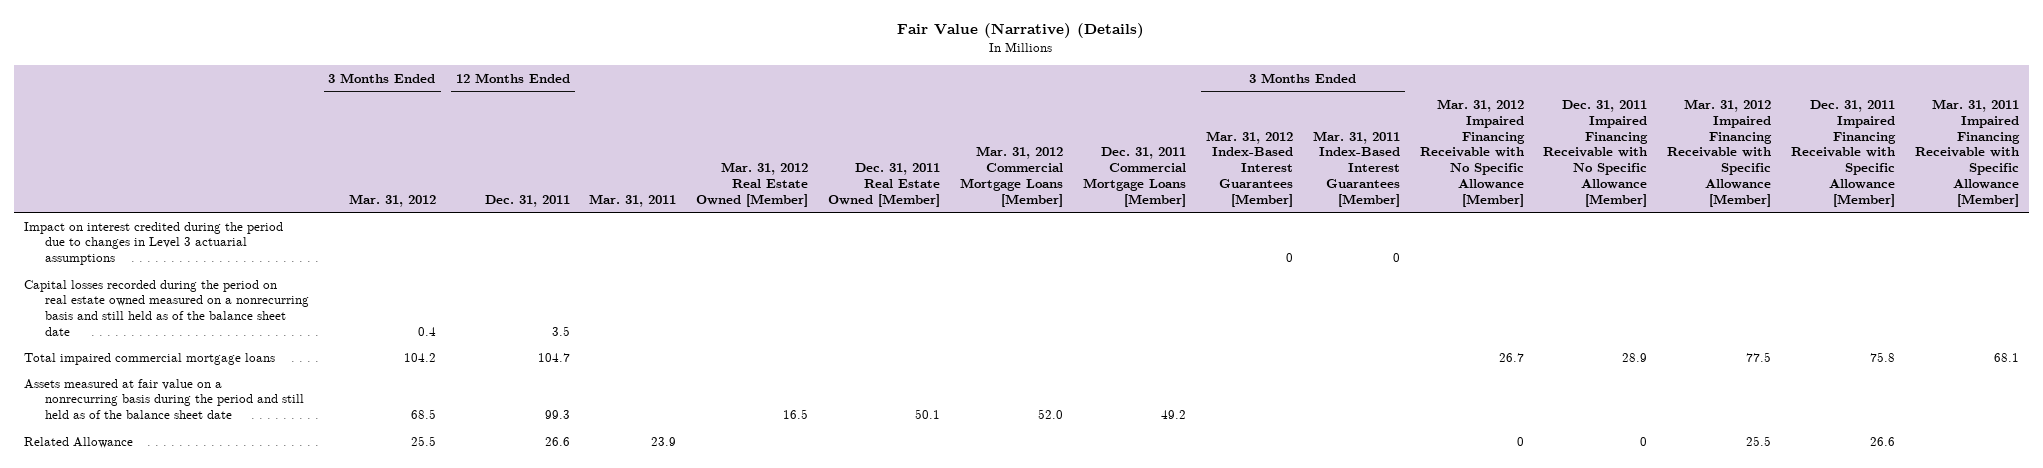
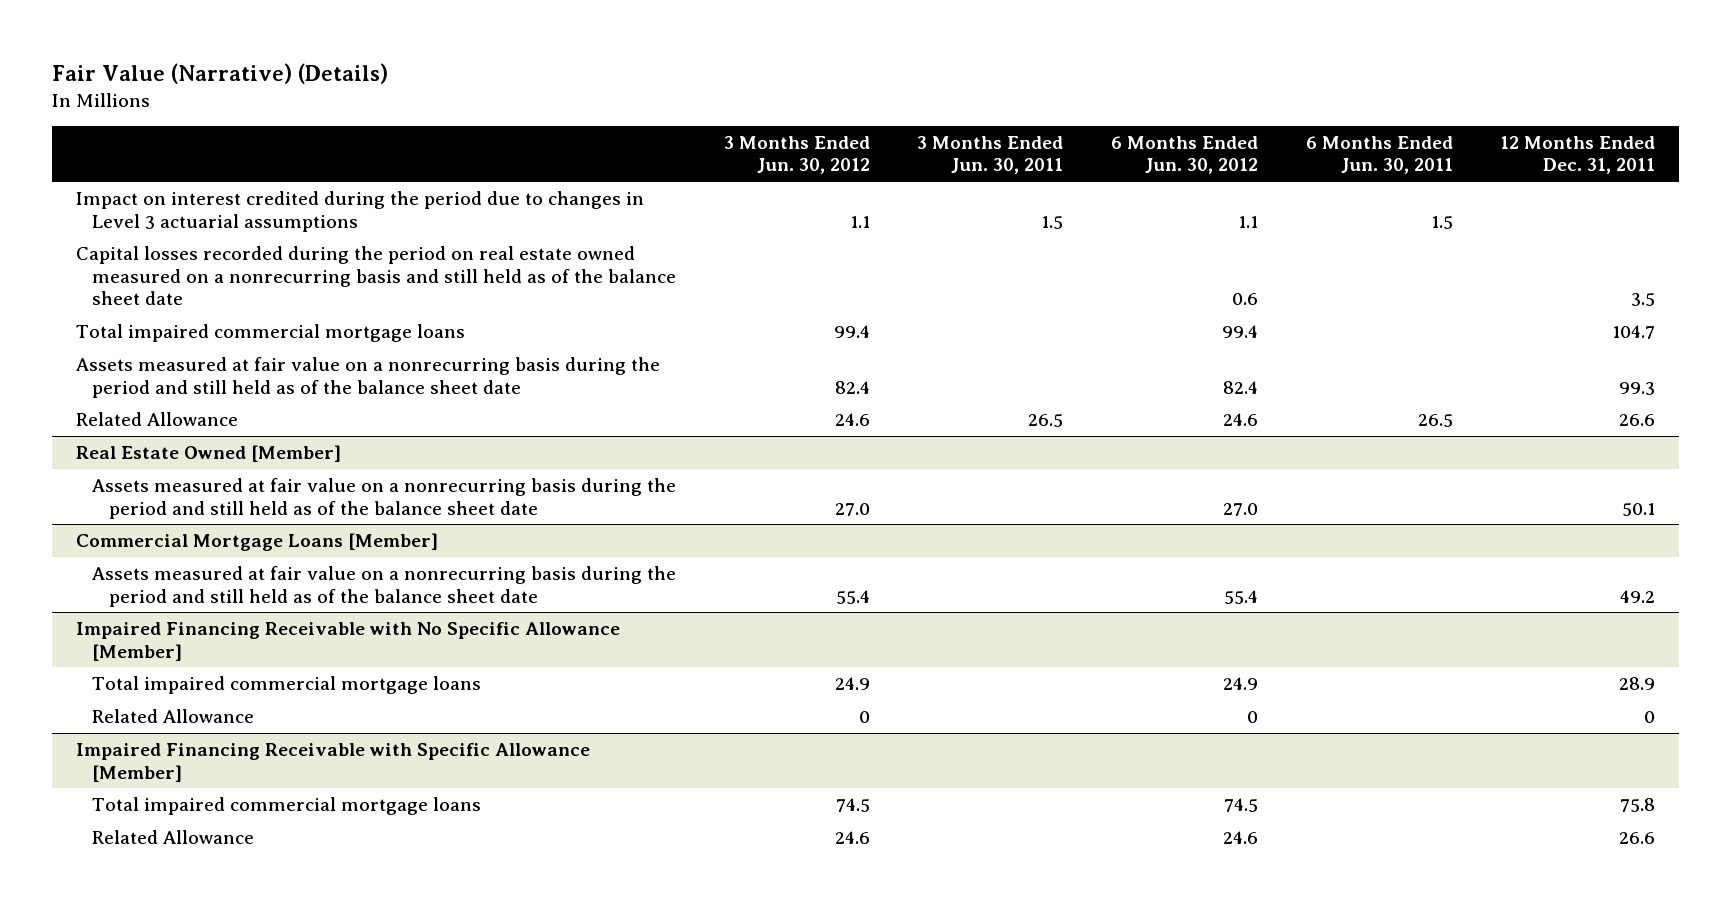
- | 3 Months Ended Mar. 31, 2012 | 12 Months Ended Dec. 31, 2011 | Mar. 31, 2011 | Mar. 31, 2012 Real Estate Owned [Member] | Dec. 31, 2011 Real Estate Owned [Member] | Mar. 31, 2012 Commercial Mortgage Loans [Member] | Dec. 31, 2011 Commercial Mortgage Loans [Member] | 3 Months Ended Mar. 31, 2012 Index-Based Interest Guarantees [Member] | 3 Months Ended Mar. 31, 2011 Index-Based Interest Guarantees [Member] | Mar. 31, 2012 Impaired Financing Receivable with No Specific Allowance [Member] | Dec. 31, 2011 Impaired Financing Receivable with No Specific Allowance [Member] | Mar. 31, 2012 Impaired Financing Receivable with Specific Allowance [Member] | Dec. 31, 2011 Impaired Financing Receivable with Specific Allowance [Member] | Mar. 31, 2011 Impaired Financing Receivable with Specific Allowance [Member]
+ | 3 Months Ended Jun. 30, 2012 | 3 Months Ended Jun. 30, 2011 | 6 Months Ended Jun. 30, 2012 | 6 Months Ended Jun. 30, 2011 | 12 Months Ended Dec. 31, 2011
+ Real Estate Owned [Member]
+ Assets measured at fair value on a nonrecurring basis during the period and still held as of the balance sheet date | 27.0 | | 27.0 | | 50.1
+ Commercial Mortgage Loans [Member]
+ Assets measured at fair value on a nonrecurring basis during the period and still held as of the balance sheet date | 55.4 | | 55.4 | | 49.2
+ Impaired Financing Receivable with No Specific Allowance [Member]
+ Total impaired commercial mortgage loans | 24.9 | | 24.9 | | 28.9
+ Related Allowance | 0 | | 0 | | 0
+ Impaired Financing Receivable with Specific Allowance [Member]
+ Total impaired commercial mortgage loans | 74.5 | | 74.5 | | 75.8
+ Related Allowance | 24.6 | | 24.6 | | 26.6

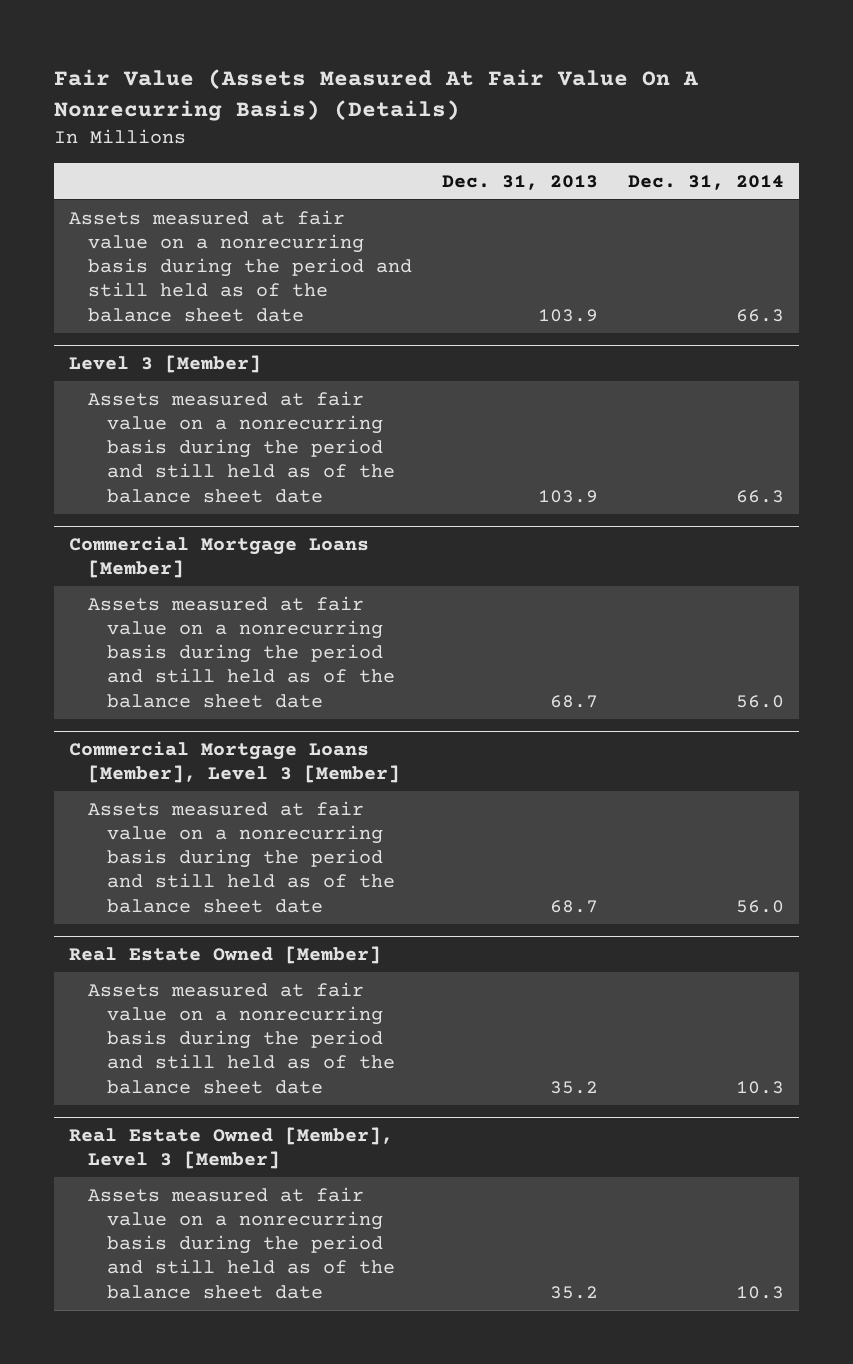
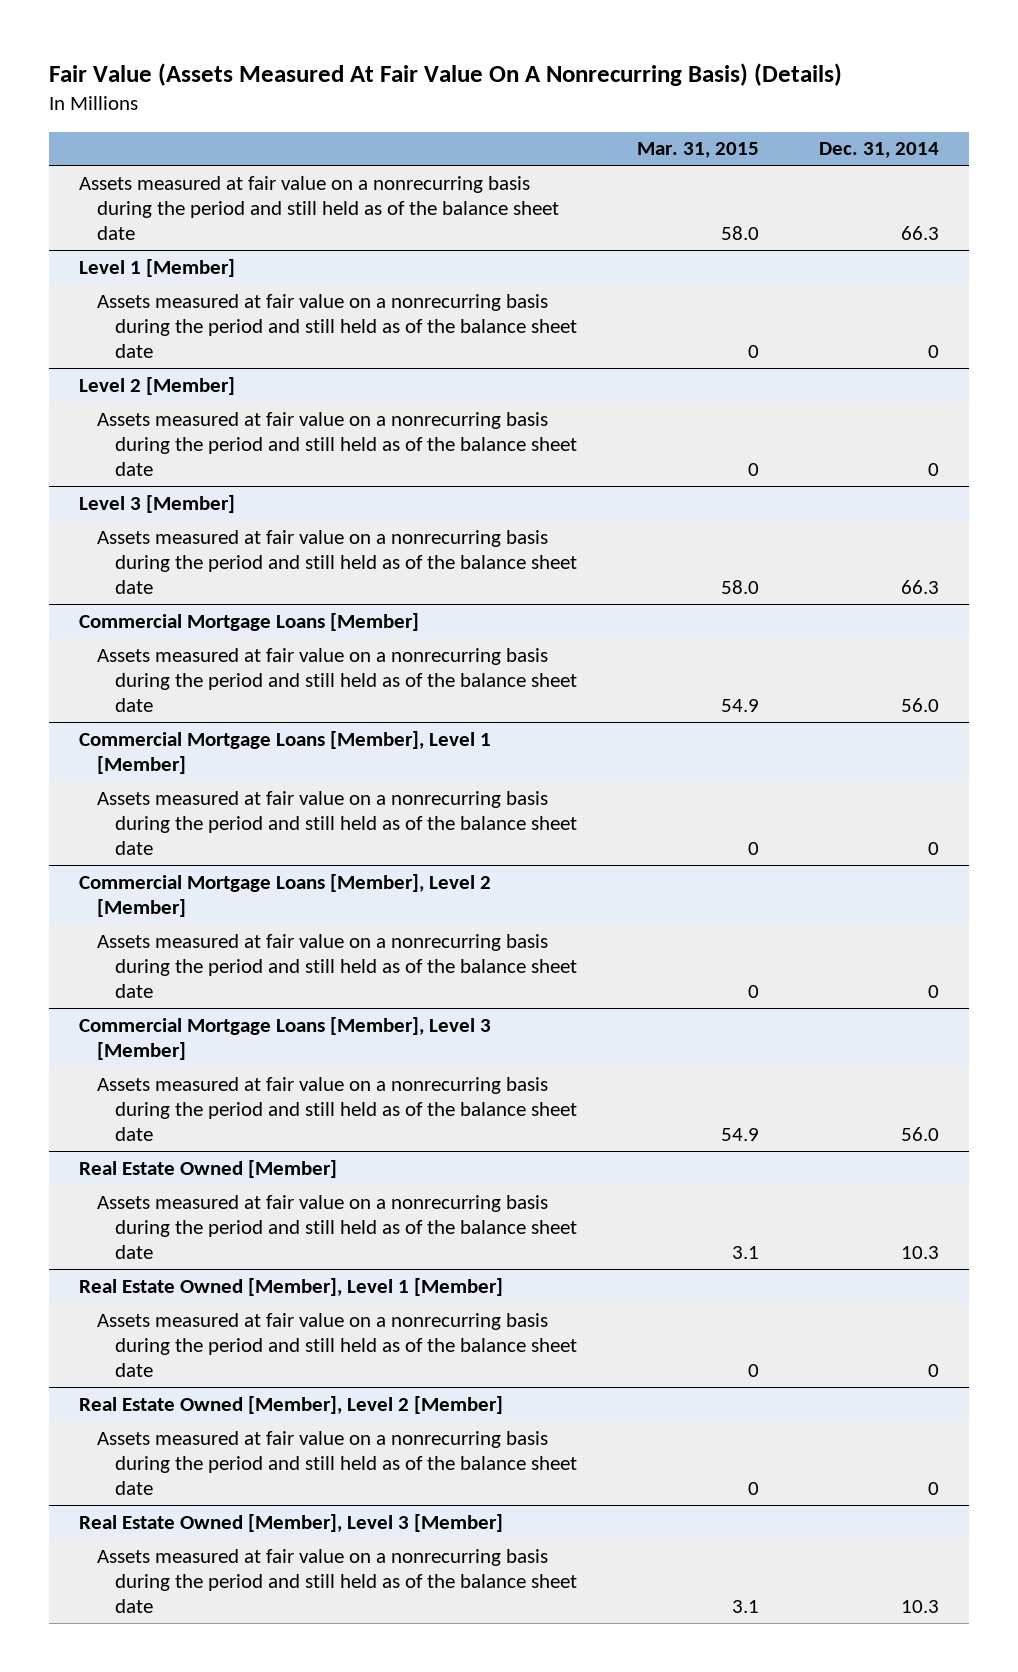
- | Dec. 31, 2013 | Dec. 31, 2014
+ | Mar. 31, 2015 | Dec. 31, 2014
+ Level 1 [Member]
+ Assets measured at fair value on a nonrecurring basis during the period and still held as of the balance sheet date | 0 | 0
+ Level 2 [Member]
+ Assets measured at fair value on a nonrecurring basis during the period and still held as of the balance sheet date | 0 | 0
+ Commercial Mortgage Loans [Member], Level 1 [Member]
+ Assets measured at fair value on a nonrecurring basis during the period and still held as of the balance sheet date | 0 | 0
+ Commercial Mortgage Loans [Member], Level 2 [Member]
+ Assets measured at fair value on a nonrecurring basis during the period and still held as of the balance sheet date | 0 | 0
+ Real Estate Owned [Member], Level 1 [Member]
+ Assets measured at fair value on a nonrecurring basis during the period and still held as of the balance sheet date | 0 | 0
+ Real Estate Owned [Member], Level 2 [Member]
+ Assets measured at fair value on a nonrecurring basis during the period and still held as of the balance sheet date | 0 | 0

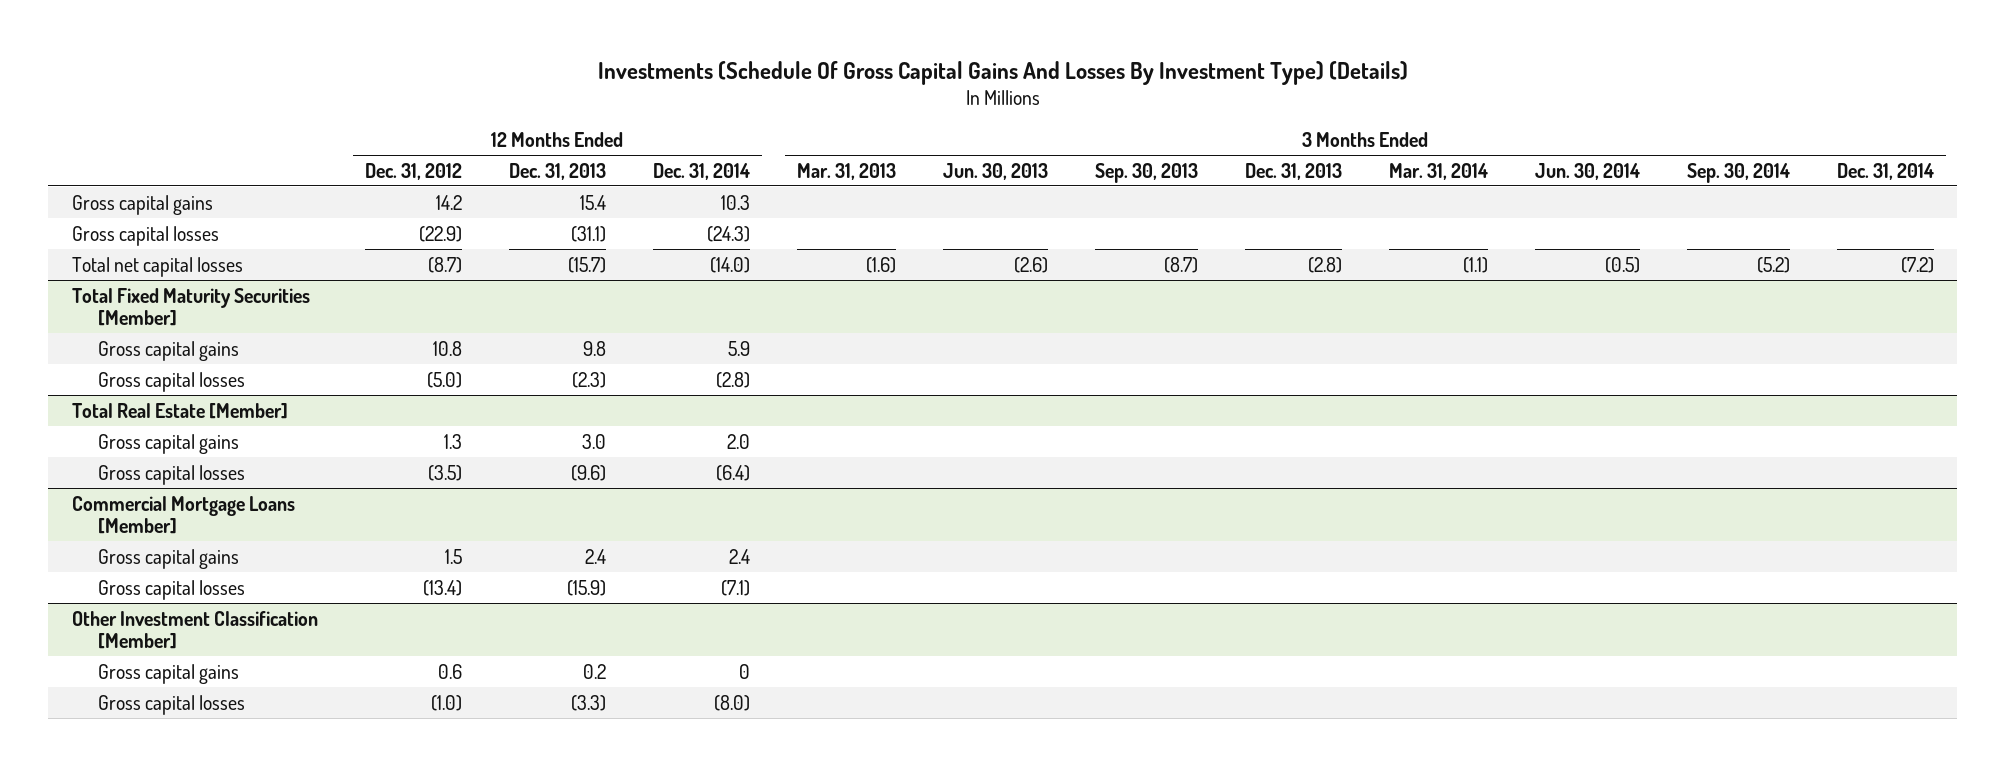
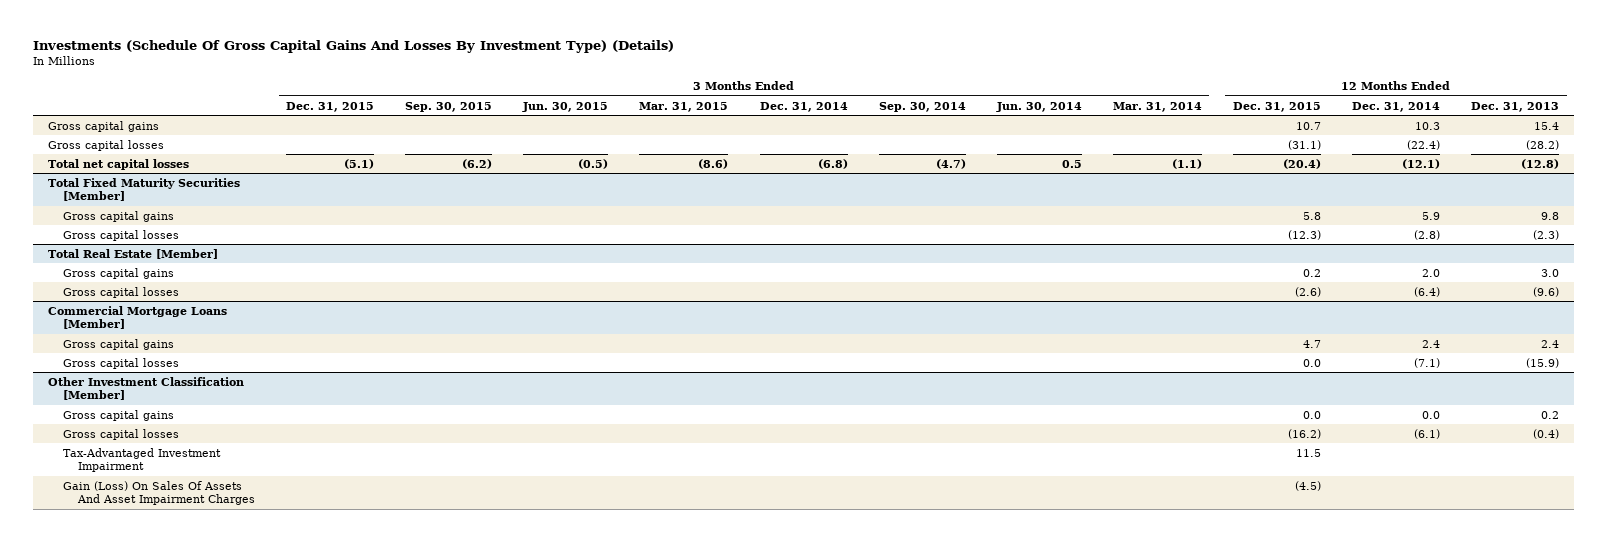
- | 12 Months Ended Dec. 31, 2012 | 12 Months Ended Dec. 31, 2013 | 12 Months Ended Dec. 31, 2014 | 3 Months Ended Mar. 31, 2013 | 3 Months Ended Jun. 30, 2013 | 3 Months Ended Sep. 30, 2013 | 3 Months Ended Dec. 31, 2013 | 3 Months Ended Mar. 31, 2014 | 3 Months Ended Jun. 30, 2014 | 3 Months Ended Sep. 30, 2014 | 3 Months Ended Dec. 31, 2014
+ | 3 Months Ended Dec. 31, 2015 | 3 Months Ended Sep. 30, 2015 | 3 Months Ended Jun. 30, 2015 | 3 Months Ended Mar. 31, 2015 | 3 Months Ended Dec. 31, 2014 | 3 Months Ended Sep. 30, 2014 | 3 Months Ended Jun. 30, 2014 | 3 Months Ended Mar. 31, 2014 | 12 Months Ended Dec. 31, 2015 | 12 Months Ended Dec. 31, 2014 | 12 Months Ended Dec. 31, 2013
- Gross capital losses | (22.9) | (31.1) | (24.3) | | | | | | | |
- Total net capital losses | (8.7) | (15.7) | (14.0) | (1.6) | (2.6) | (8.7) | (2.8) | (1.1) | (0.5) | (5.2) | (7.2)
+ Gross capital losses | | | | | | | | | (31.1) | (22.4) | (28.2)
+ Total net capital losses | (5.1) | (6.2) | (0.5) | (8.6) | (6.8) | (4.7) | 0.5 | (1.1) | (20.4) | (12.1) | (12.8)
@ Other Investment Classification [Member]
- Gross capital gains | 0.6 | 0.2 | 0 | | | | | | | |
- Gross capital losses | (1.0) | (3.3) | (8.0) | | | | | | | |
+ Gross capital gains | | | | | | | | | 0.0 | 0.0 | 0.2
+ Gross capital losses | | | | | | | | | (16.2) | (6.1) | (0.4)
+ Tax-Advantaged Investment Impairment | | | | | | | | | 11.5 | |
+ Gain (Loss) On Sales Of Assets And Asset Impairment Charges | | | | | | | | | (4.5) | |

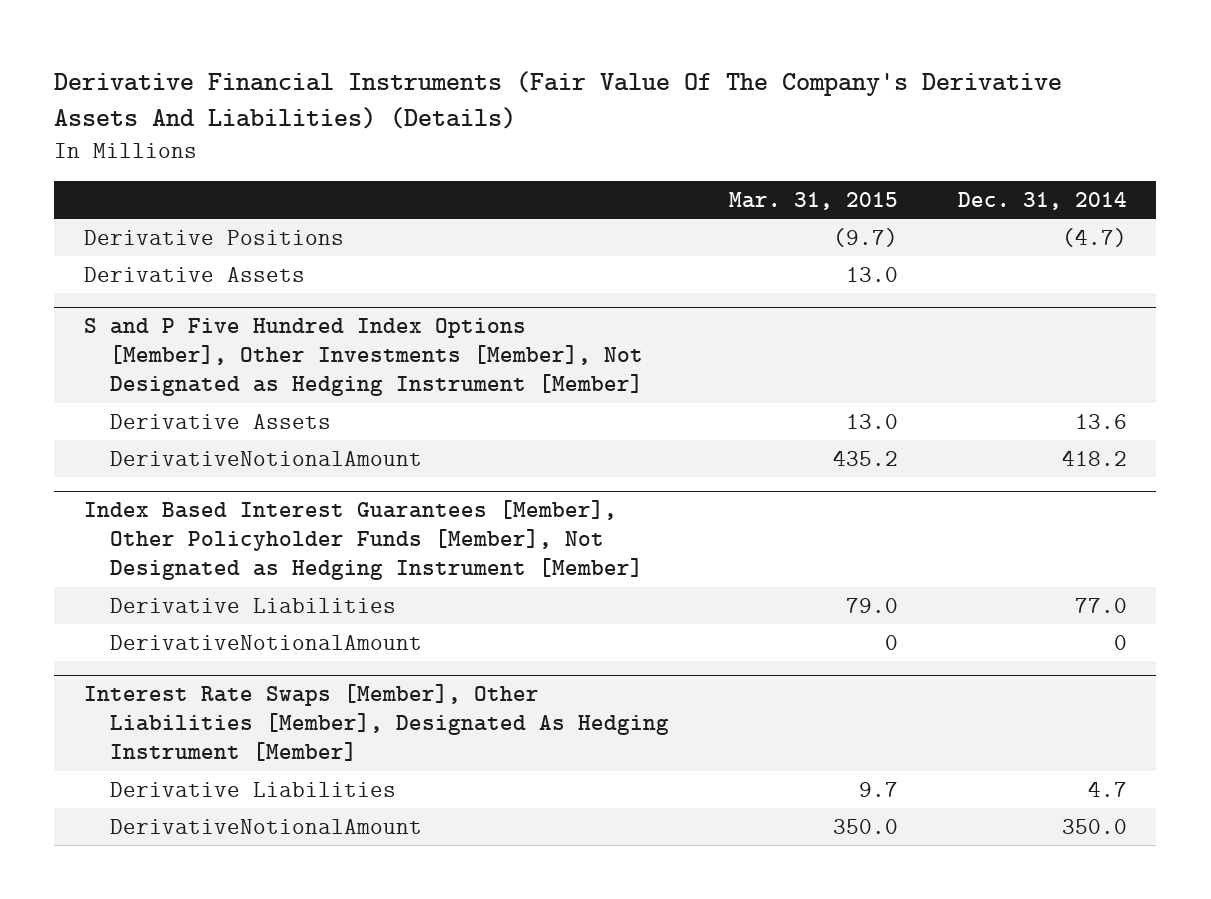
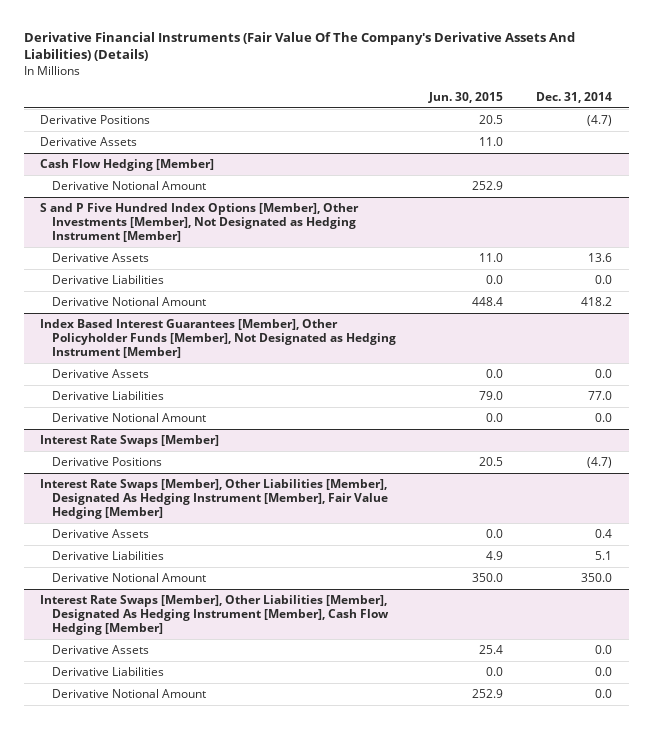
- | Mar. 31, 2015 | Dec. 31, 2014
+ | Jun. 30, 2015 | Dec. 31, 2014
+ Cash Flow Hedging [Member]
+ Derivative Notional Amount | 252.9 |
@ S and P Five Hundred Index Options [Member], Other Investments [Member], Not Designated as Hedging Instrument [Member]
- DerivativeNotionalAmount | 435.2 | 418.2
+ Derivative Liabilities | 0.0 | 0.0
+ Derivative Notional Amount | 448.4 | 418.2
@ Index Based Interest Guarantees [Member], Other Policyholder Funds [Member], Not Designated as Hedging Instrument [Member]
+ Derivative Assets | 0.0 | 0.0
- DerivativeNotionalAmount | 0 | 0
- Interest Rate Swaps [Member], Other Liabilities [Member], Designated As Hedging Instrument [Member]
- Derivative Liabilities | 9.7 | 4.7
- DerivativeNotionalAmount | 350.0 | 350.0
@ Index Based Interest Guarantees [Member], Other Policyholder Funds [Member], Not Designated as Hedging Instrument [Member]
+ Derivative Notional Amount | 0.0 | 0.0
+ Interest Rate Swaps [Member]
+ Derivative Positions | 20.5 | (4.7)
+ Interest Rate Swaps [Member], Other Liabilities [Member], Designated As Hedging Instrument [Member], Fair Value Hedging [Member]
+ Derivative Assets | 0.0 | 0.4
+ Derivative Liabilities | 4.9 | 5.1
+ Derivative Notional Amount | 350.0 | 350.0
+ Interest Rate Swaps [Member], Other Liabilities [Member], Designated As Hedging Instrument [Member], Cash Flow Hedging [Member]
+ Derivative Assets | 25.4 | 0.0
+ Derivative Liabilities | 0.0 | 0.0
+ Derivative Notional Amount | 252.9 | 0.0

